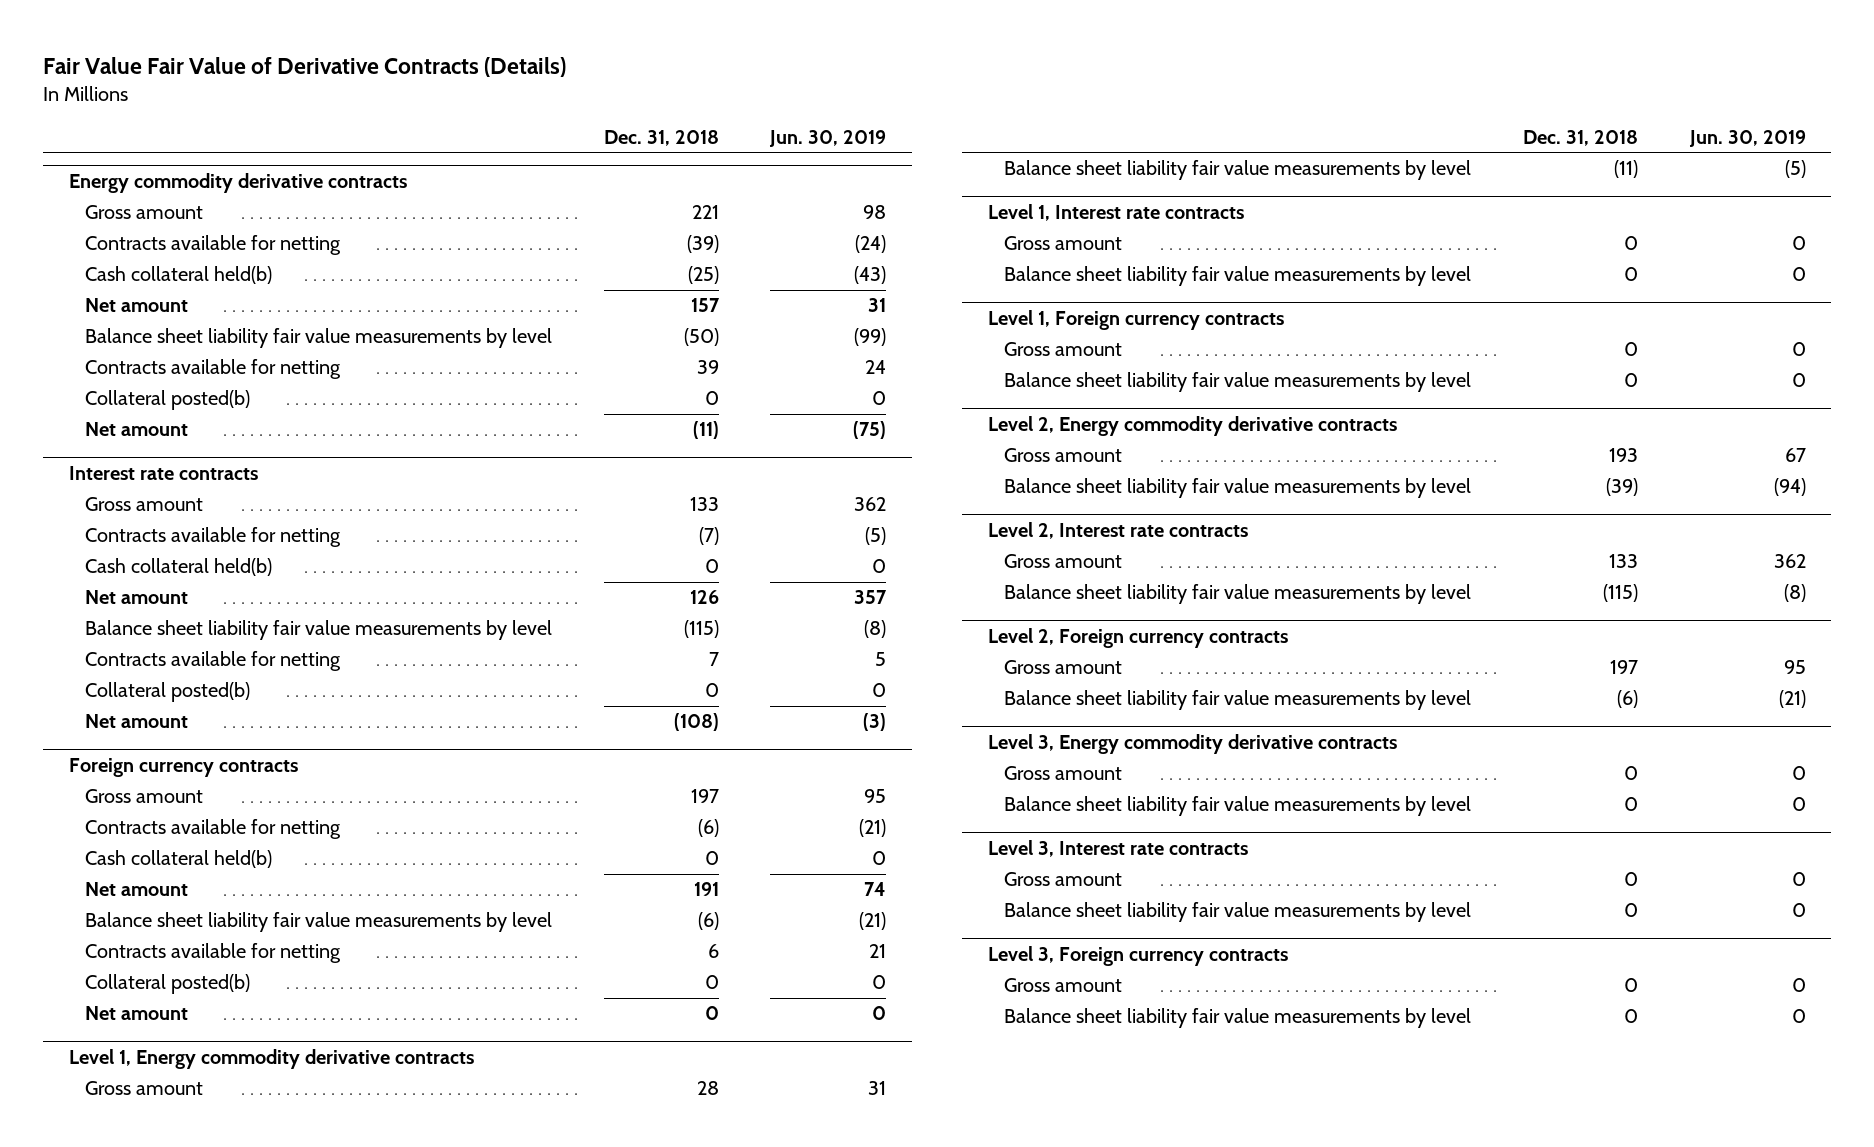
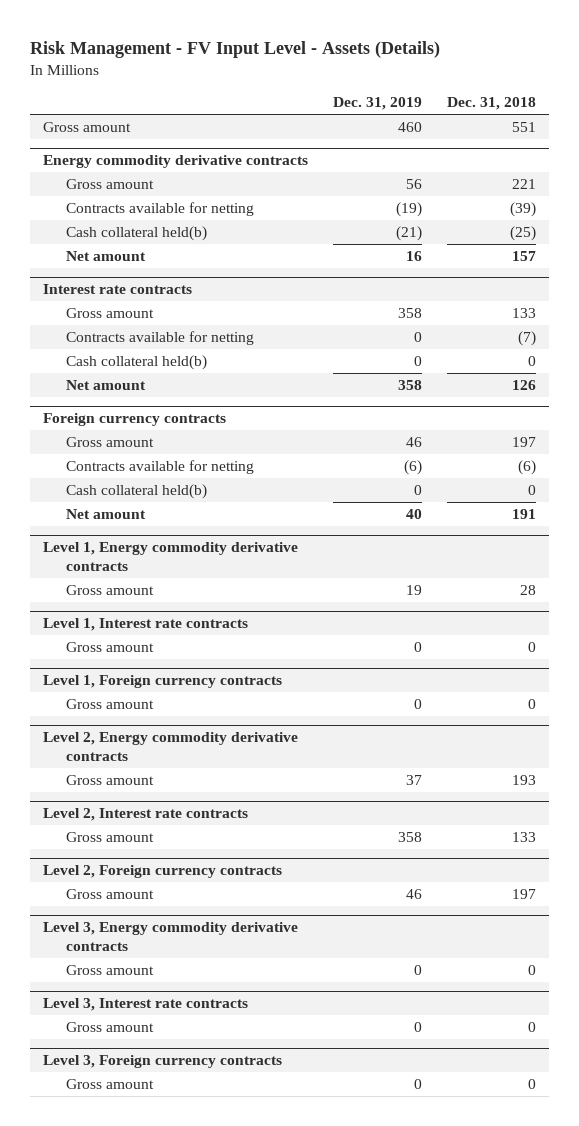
- Fair Value Fair Value of Derivative Contracts (Details)
+ Risk Management - FV Input Level - Assets (Details)
- | Dec. 31, 2018 | Jun. 30, 2019
+ | Dec. 31, 2019 | Dec. 31, 2018
+ Gross amount | 460 | 551
@ Energy commodity derivative contracts
- Balance sheet liability fair value measurements by level | (50) | (99)
- Contracts available for netting | 39 | 24
- Collateral posted(b) | 0 | 0
- Net amount | (11) | (75)
@ Interest rate contracts
- Balance sheet liability fair value measurements by level | (115) | (8)
- Contracts available for netting | 7 | 5
- Collateral posted(b) | 0 | 0
- Net amount | (108) | (3)
@ Foreign currency contracts
- Balance sheet liability fair value measurements by level | (6) | (21)
- Contracts available for netting | 6 | 21
- Collateral posted(b) | 0 | 0
- Net amount | 0 | 0
@ Level 1, Energy commodity derivative contracts
- Balance sheet liability fair value measurements by level | (11) | (5)
@ Level 1, Interest rate contracts
- Balance sheet liability fair value measurements by level | 0 | 0
@ Level 1, Foreign currency contracts
- Balance sheet liability fair value measurements by level | 0 | 0
@ Level 2, Energy commodity derivative contracts
- Balance sheet liability fair value measurements by level | (39) | (94)
@ Level 2, Interest rate contracts
- Balance sheet liability fair value measurements by level | (115) | (8)
@ Level 2, Foreign currency contracts
- Balance sheet liability fair value measurements by level | (6) | (21)
@ Level 3, Energy commodity derivative contracts
- Balance sheet liability fair value measurements by level | 0 | 0
@ Level 3, Interest rate contracts
- Balance sheet liability fair value measurements by level | 0 | 0
@ Level 3, Foreign currency contracts
- Balance sheet liability fair value measurements by level | 0 | 0

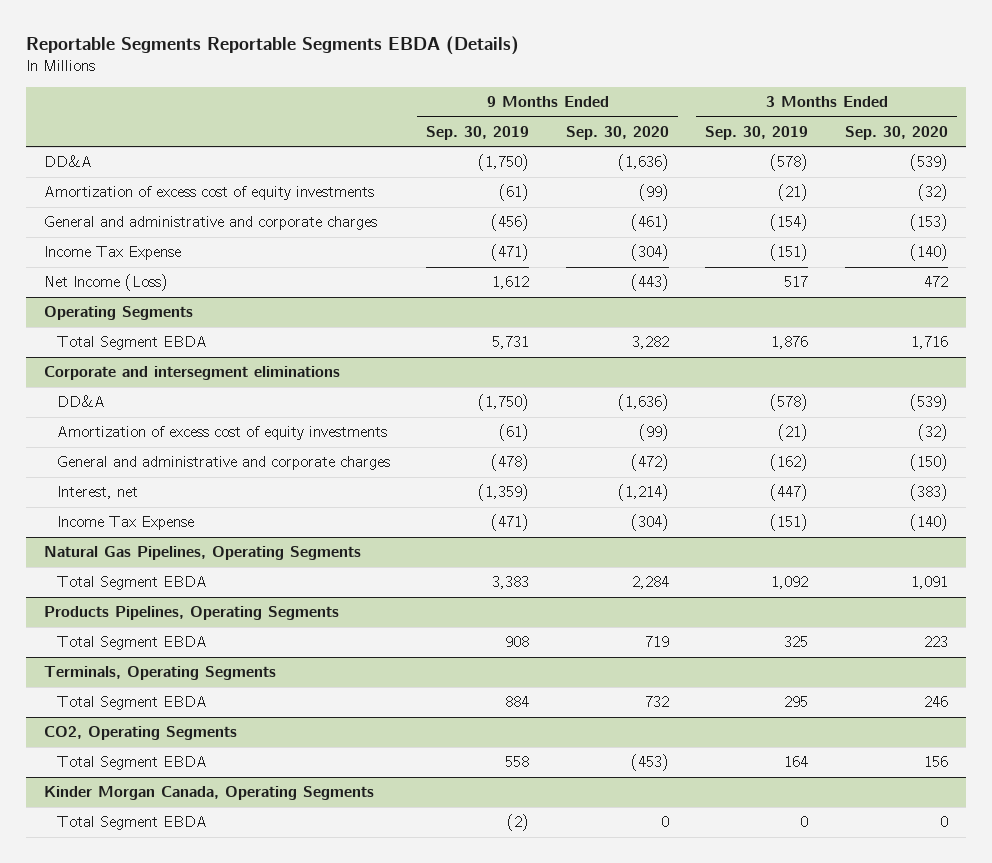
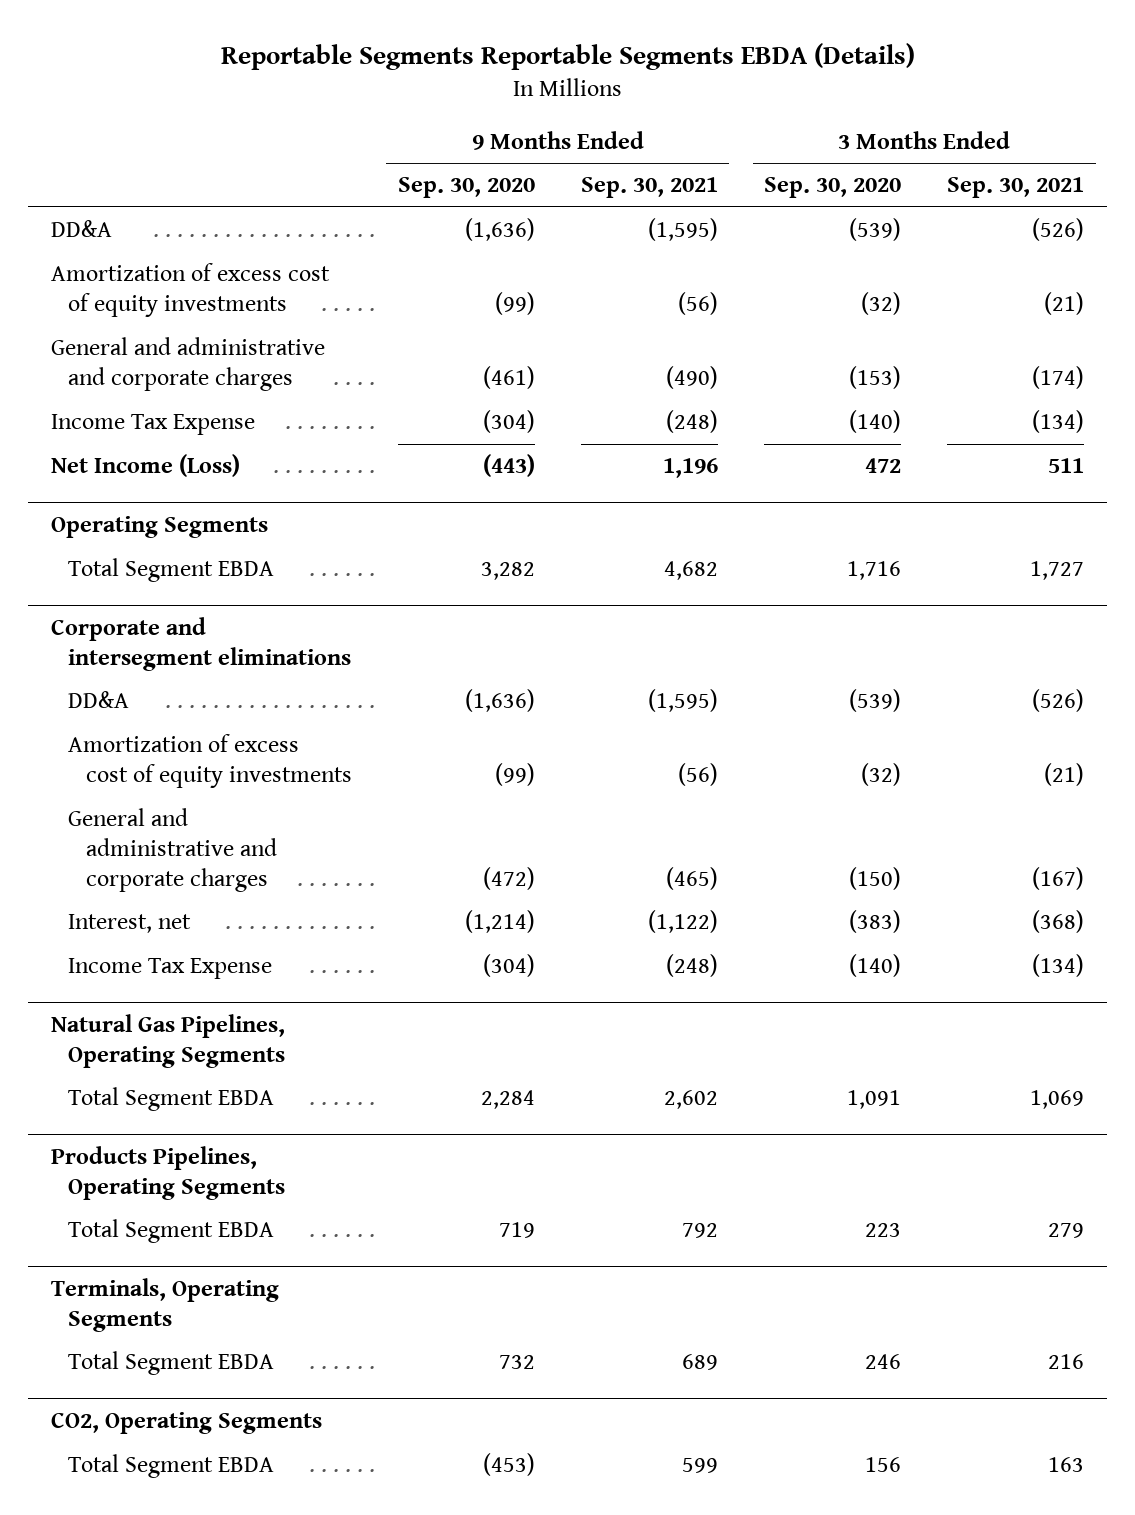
- | 9 Months Ended Sep. 30, 2019 | 9 Months Ended Sep. 30, 2020 | 3 Months Ended Sep. 30, 2019 | 3 Months Ended Sep. 30, 2020
+ | 9 Months Ended Sep. 30, 2020 | 9 Months Ended Sep. 30, 2021 | 3 Months Ended Sep. 30, 2020 | 3 Months Ended Sep. 30, 2021
- Kinder Morgan Canada, Operating Segments
- Total Segment EBDA | (2) | 0 | 0 | 0

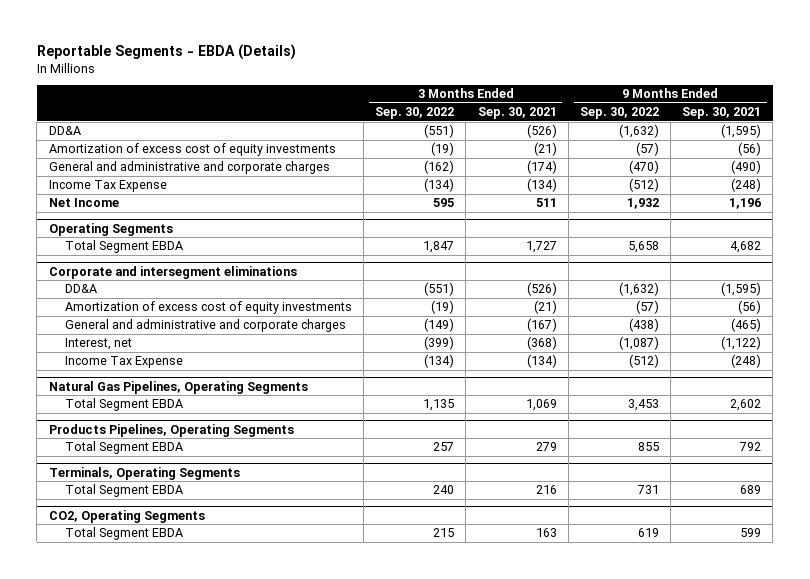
- Reportable Segments Reportable Segments EBDA (Details)
+ Reportable Segments - EBDA (Details)
- | 9 Months Ended Sep. 30, 2020 | 9 Months Ended Sep. 30, 2021 | 3 Months Ended Sep. 30, 2020 | 3 Months Ended Sep. 30, 2021
+ | 3 Months Ended Sep. 30, 2022 | 3 Months Ended Sep. 30, 2021 | 9 Months Ended Sep. 30, 2022 | 9 Months Ended Sep. 30, 2021
- Net Income (Loss) | (443) | 1,196 | 472 | 511
+ Net Income | 595 | 511 | 1,932 | 1,196

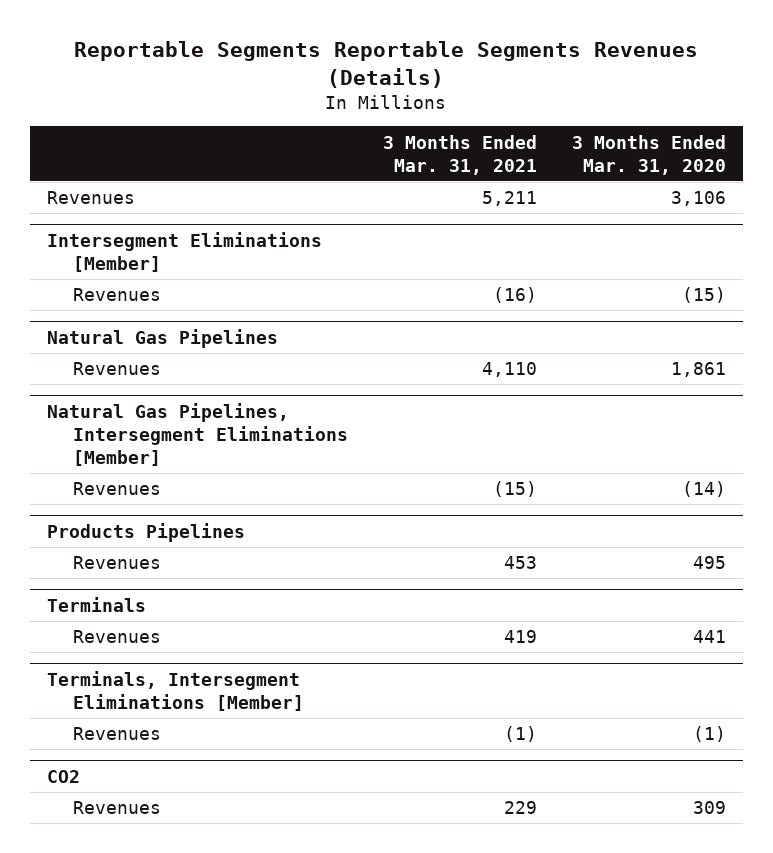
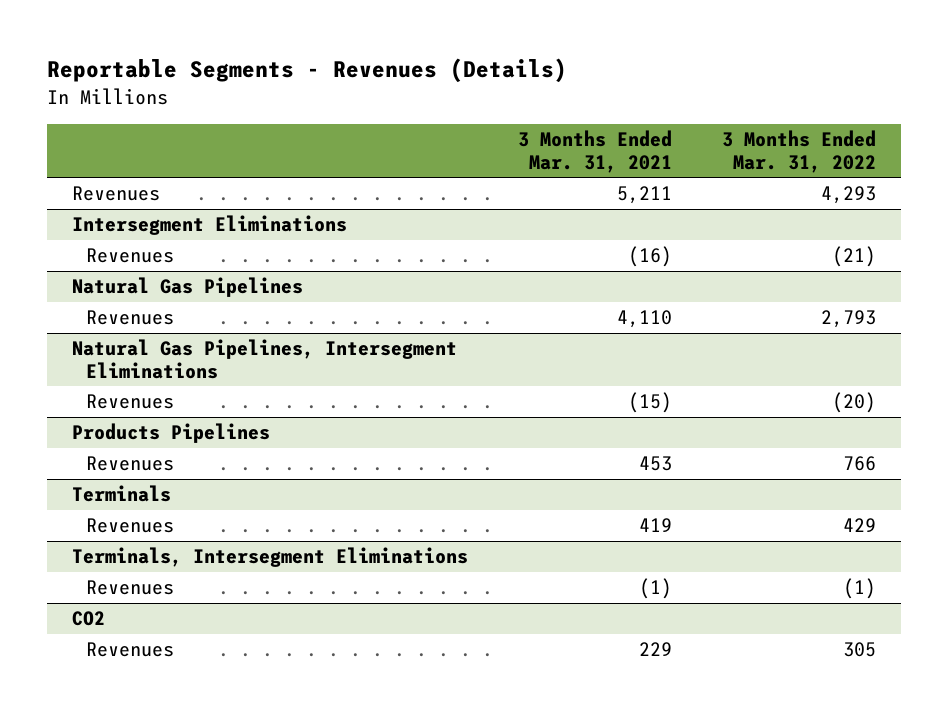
- Reportable Segments Reportable Segments Revenues (Details)
+ Reportable Segments - Revenues (Details)
- | 3 Months Ended Mar. 31, 2021 | 3 Months Ended Mar. 31, 2020
+ | 3 Months Ended Mar. 31, 2021 | 3 Months Ended Mar. 31, 2022
- Intersegment Eliminations [Member]
+ Intersegment Eliminations
- Natural Gas Pipelines, Intersegment Eliminations [Member]
+ Natural Gas Pipelines, Intersegment Eliminations
- Terminals, Intersegment Eliminations [Member]
+ Terminals, Intersegment Eliminations

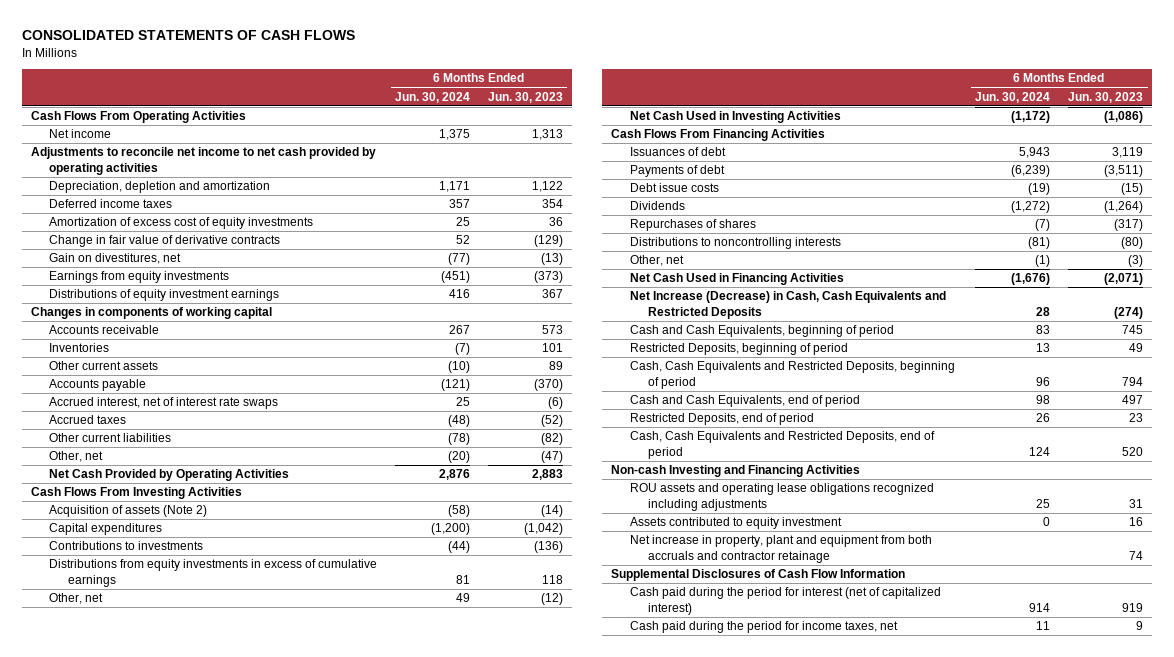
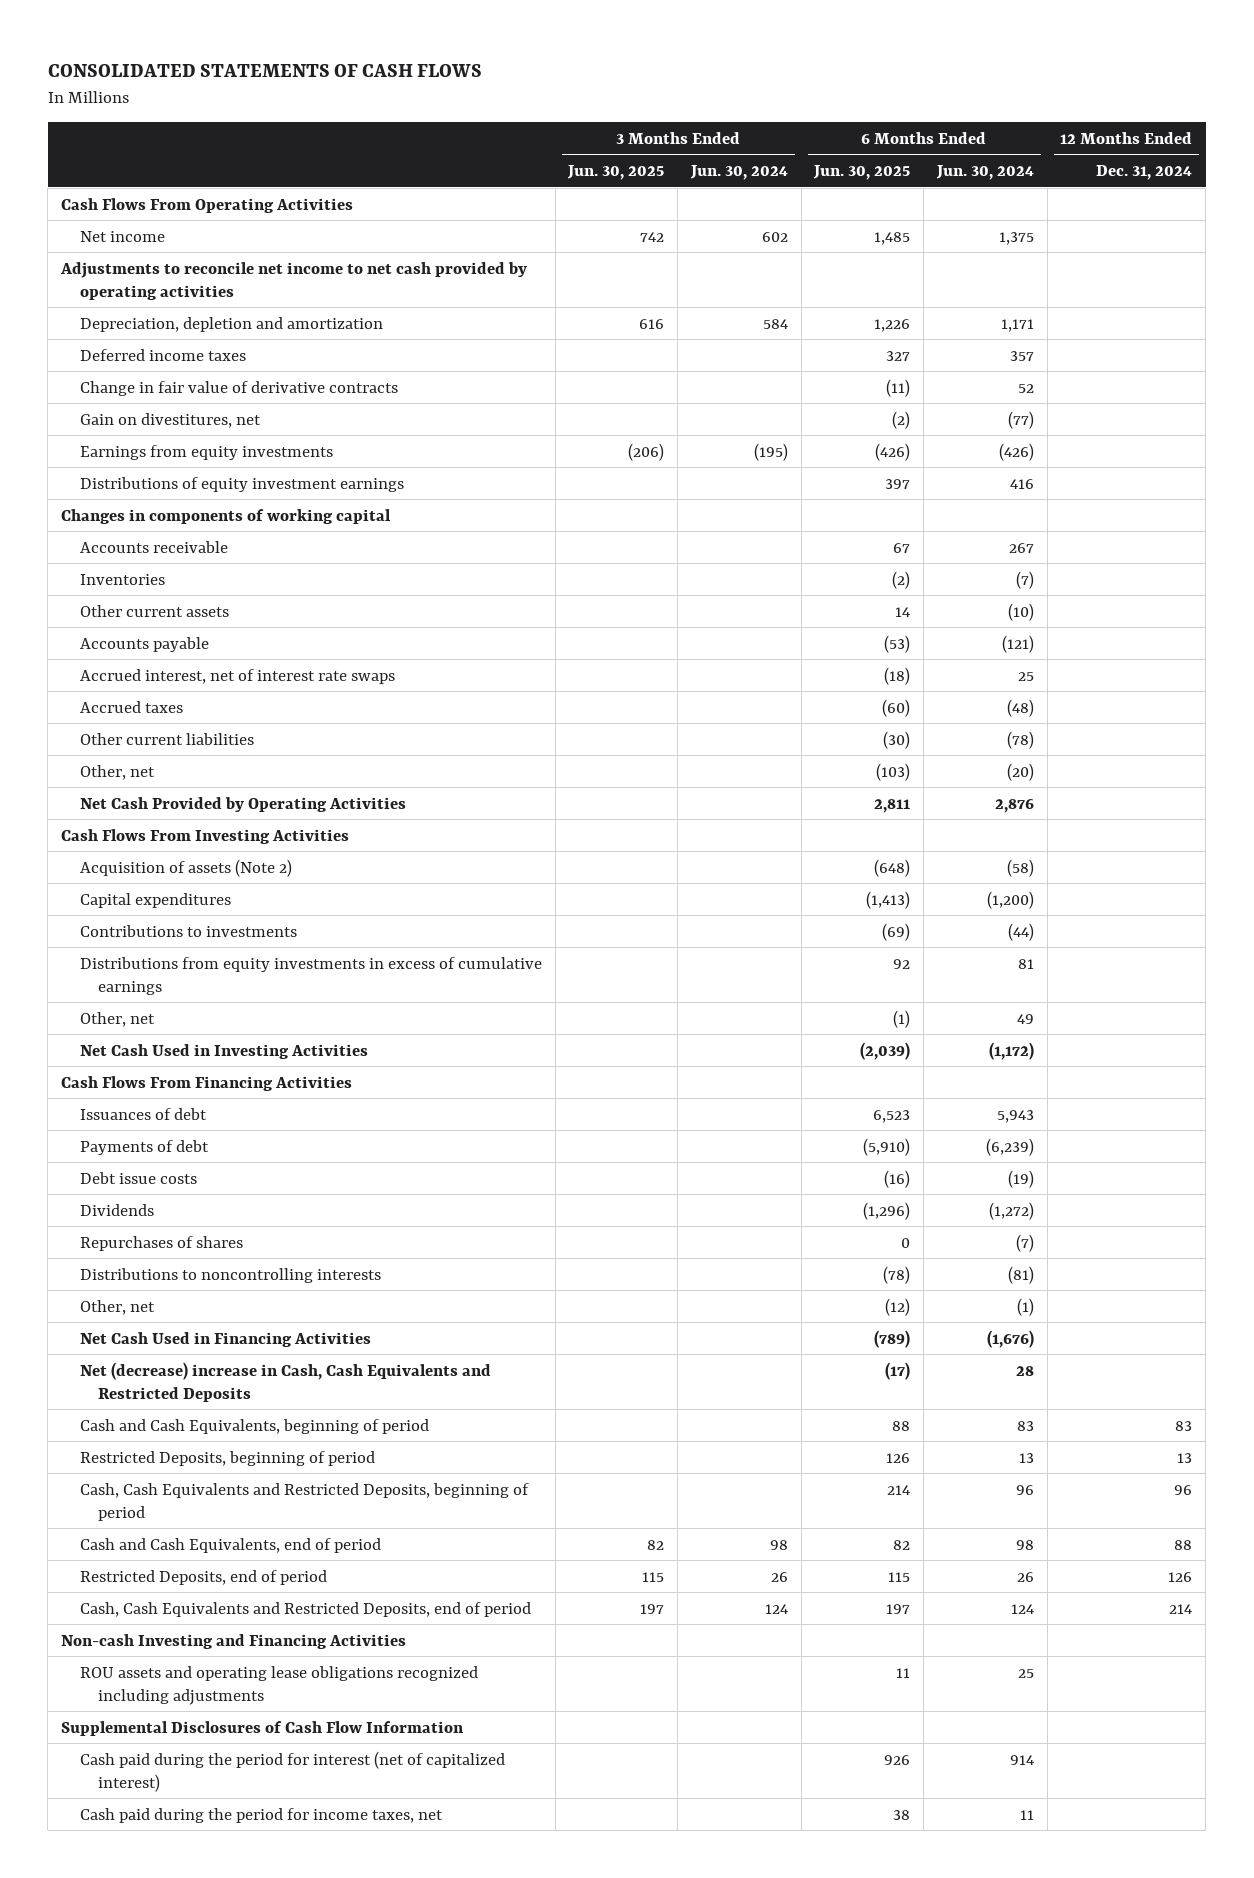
- | 6 Months Ended Jun. 30, 2024 | 6 Months Ended Jun. 30, 2023
+ | 3 Months Ended Jun. 30, 2025 | 3 Months Ended Jun. 30, 2024 | 6 Months Ended Jun. 30, 2025 | 6 Months Ended Jun. 30, 2024 | 12 Months Ended Dec. 31, 2024
- Amortization of excess cost of equity investments | 25 | 36
- Earnings from equity investments | (451) | (373)
+ Earnings from equity investments | (206) | (195) | (426) | (426) |
- Net Increase (Decrease) in Cash, Cash Equivalents and Restricted Deposits | 28 | (274)
+ Net (decrease) increase in Cash, Cash Equivalents and Restricted Deposits | | | (17) | 28 |
- Assets contributed to equity investment | 0 | 16
- Net increase in property, plant and equipment from both accruals and contractor retainage | | 74

